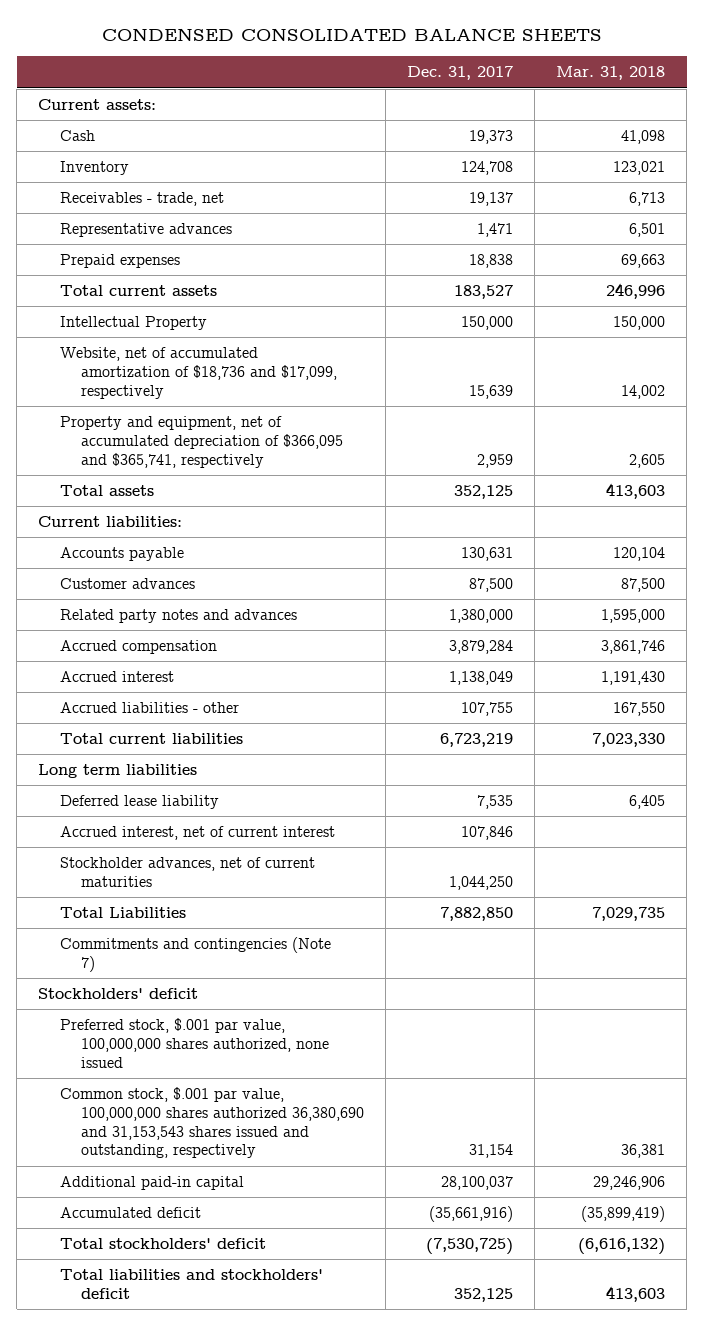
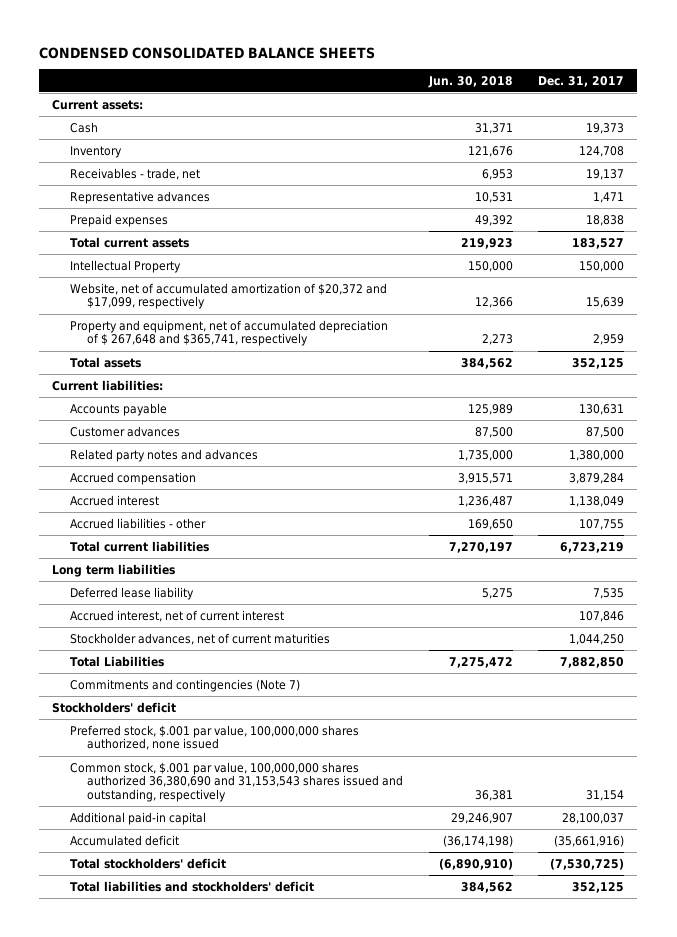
- | Dec. 31, 2017 | Mar. 31, 2018
+ | Jun. 30, 2018 | Dec. 31, 2017
- Website, net of accumulated amortization of $18,736 and $17,099, respectively | 15,639 | 14,002
- Property and equipment, net of accumulated depreciation of $366,095 and $365,741, respectively | 2,959 | 2,605
+ Website, net of accumulated amortization of $20,372 and $17,099, respectively | 12,366 | 15,639
+ Property and equipment, net of accumulated depreciation of $ 267,648 and $365,741, respectively | 2,273 | 2,959

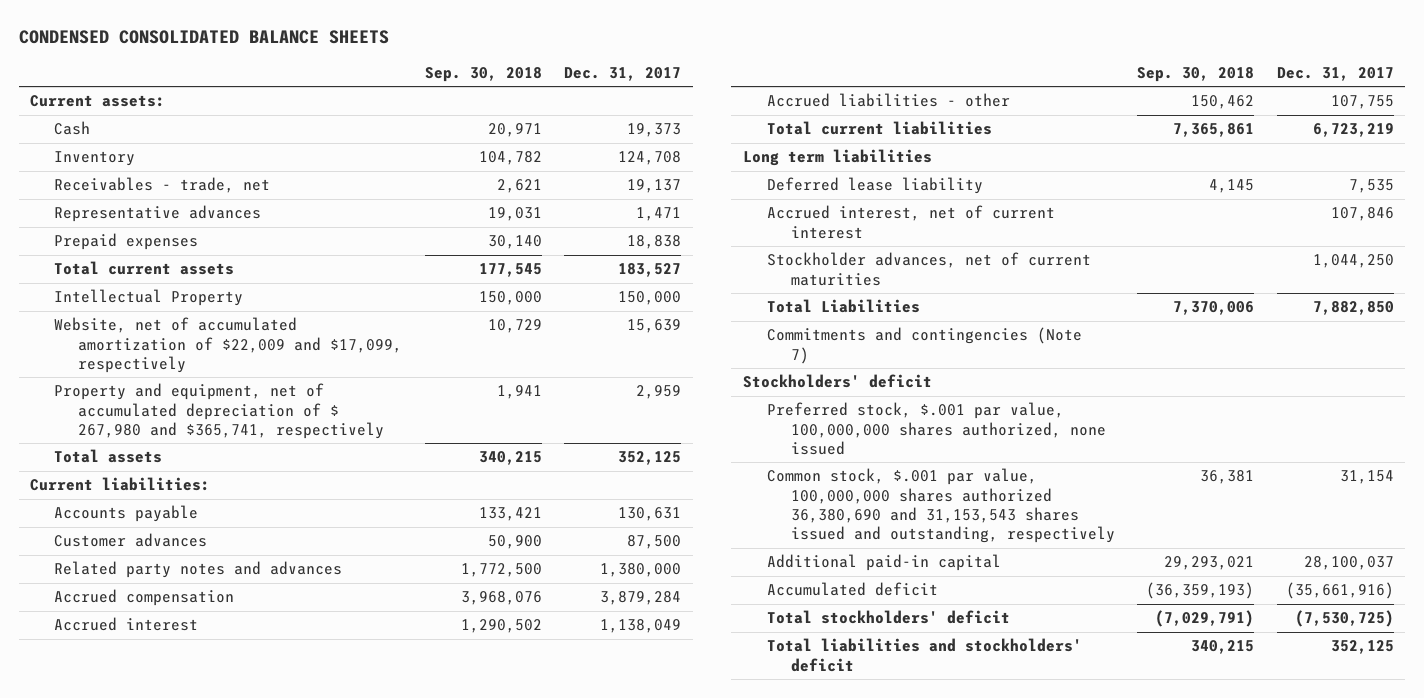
- | Jun. 30, 2018 | Dec. 31, 2017
+ | Sep. 30, 2018 | Dec. 31, 2017
- Website, net of accumulated amortization of $20,372 and $17,099, respectively | 12,366 | 15,639
- Property and equipment, net of accumulated depreciation of $ 267,648 and $365,741, respectively | 2,273 | 2,959
+ Website, net of accumulated amortization of $22,009 and $17,099, respectively | 10,729 | 15,639
+ Property and equipment, net of accumulated depreciation of $ 267,980 and $365,741, respectively | 1,941 | 2,959

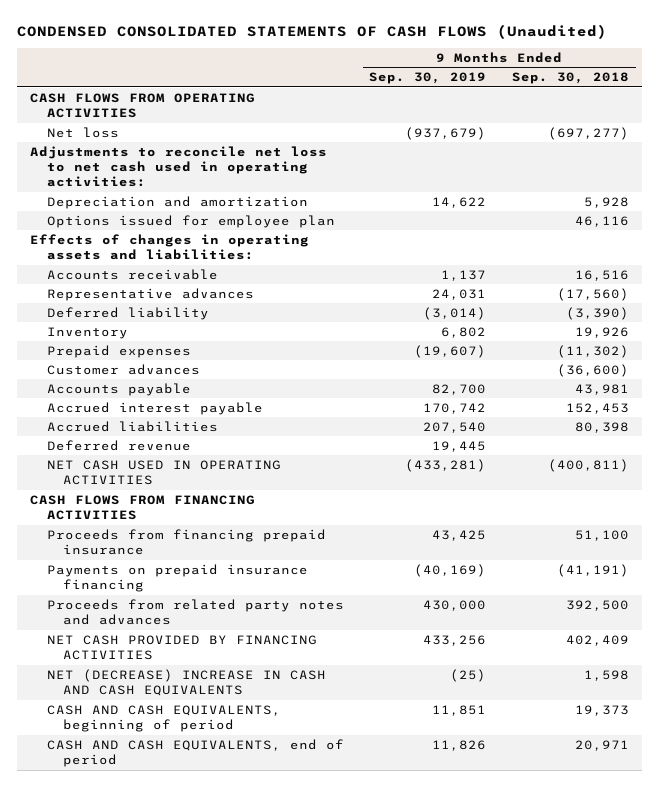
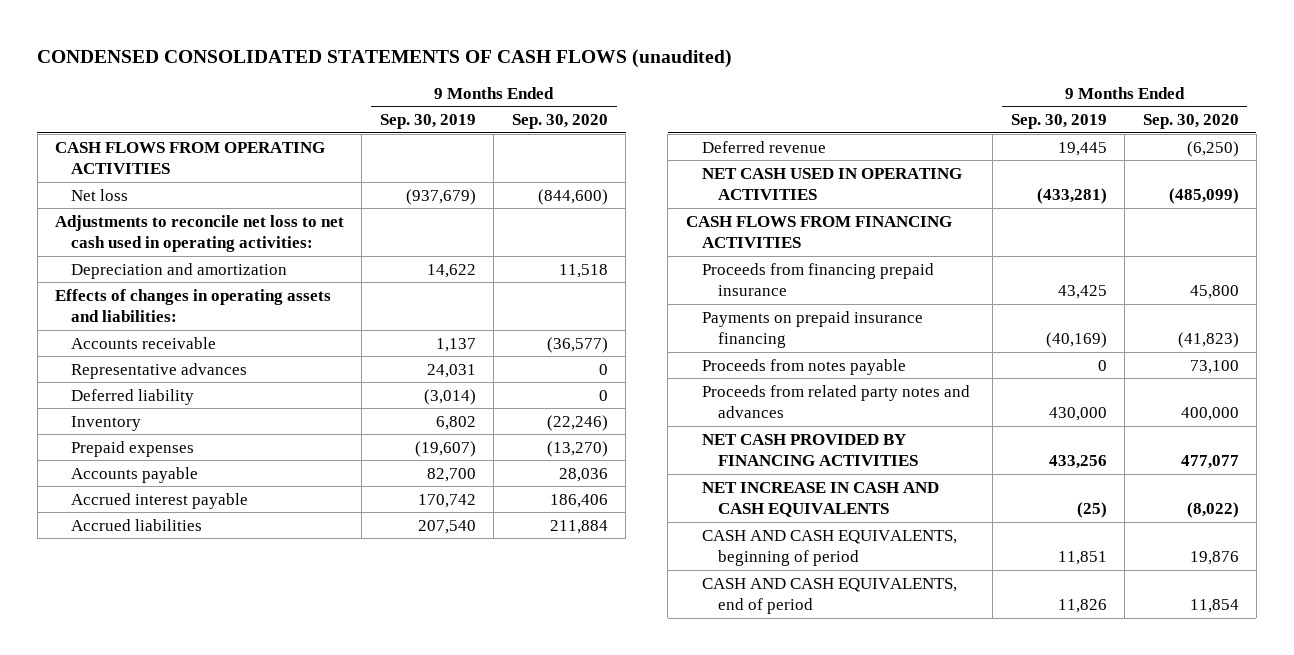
- CONDENSED CONSOLIDATED STATEMENTS OF CASH FLOWS (Unaudited)
+ CONDENSED CONSOLIDATED STATEMENTS OF CASH FLOWS (unaudited)
- | 9 Months Ended Sep. 30, 2019 | 9 Months Ended Sep. 30, 2018
+ | 9 Months Ended Sep. 30, 2019 | 9 Months Ended Sep. 30, 2020
- Options issued for employee plan | | 46,116
- Customer advances | | (36,600)
+ Proceeds from notes payable | 0 | 73,100
- NET (DECREASE) INCREASE IN CASH AND CASH EQUIVALENTS | (25) | 1,598
+ NET INCREASE IN CASH AND CASH EQUIVALENTS | (25) | (8,022)

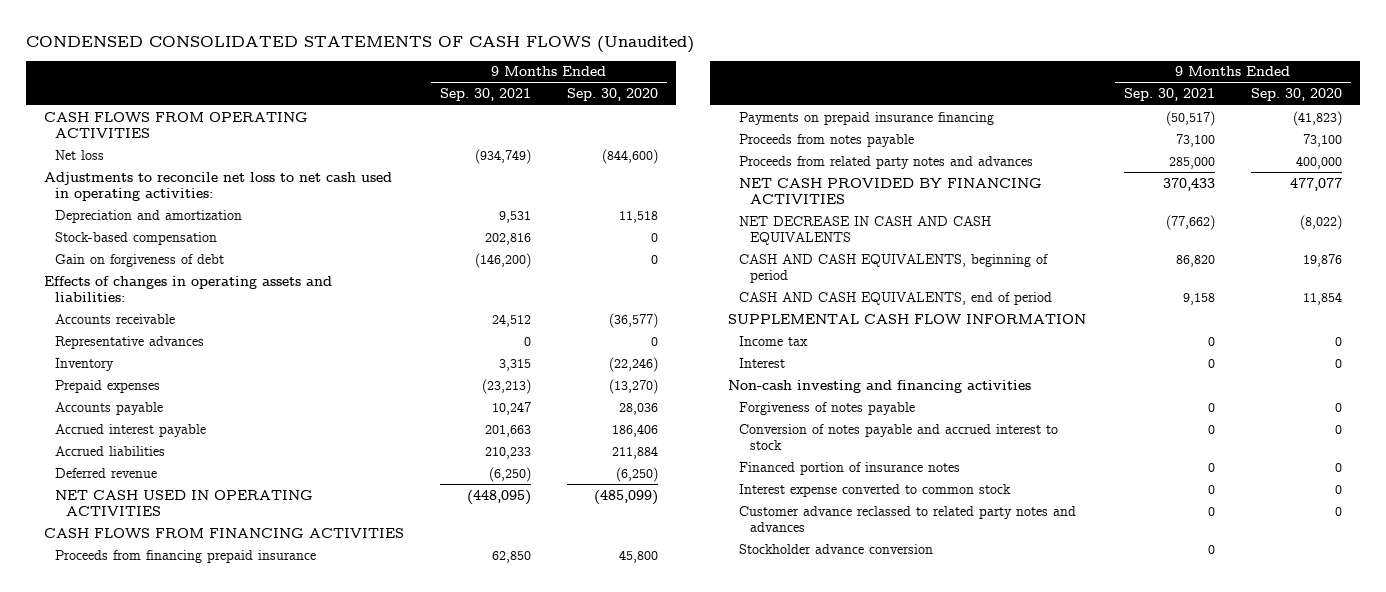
- CONDENSED CONSOLIDATED STATEMENTS OF CASH FLOWS (unaudited)
+ CONDENSED CONSOLIDATED STATEMENTS OF CASH FLOWS (Unaudited)
- | 9 Months Ended Sep. 30, 2019 | 9 Months Ended Sep. 30, 2020
+ | 9 Months Ended Sep. 30, 2021 | 9 Months Ended Sep. 30, 2020
+ Stock-based compensation | 202,816 | 0
+ Gain on forgiveness of debt | (146,200) | 0
- Deferred liability | (3,014) | 0
- NET INCREASE IN CASH AND CASH EQUIVALENTS | (25) | (8,022)
+ NET DECREASE IN CASH AND CASH EQUIVALENTS | (77,662) | (8,022)
+ SUPPLEMENTAL CASH FLOW INFORMATION
+ Income tax | 0 | 0
+ Interest | 0 | 0
+ Non-cash investing and financing activities
+ Forgiveness of notes payable | 0 | 0
+ Conversion of notes payable and accrued interest to stock | 0 | 0
+ Financed portion of insurance notes | 0 | 0
+ Interest expense converted to common stock | 0 | 0
+ Customer advance reclassed to related party notes and advances | 0 | 0
+ Stockholder advance conversion | 0 |

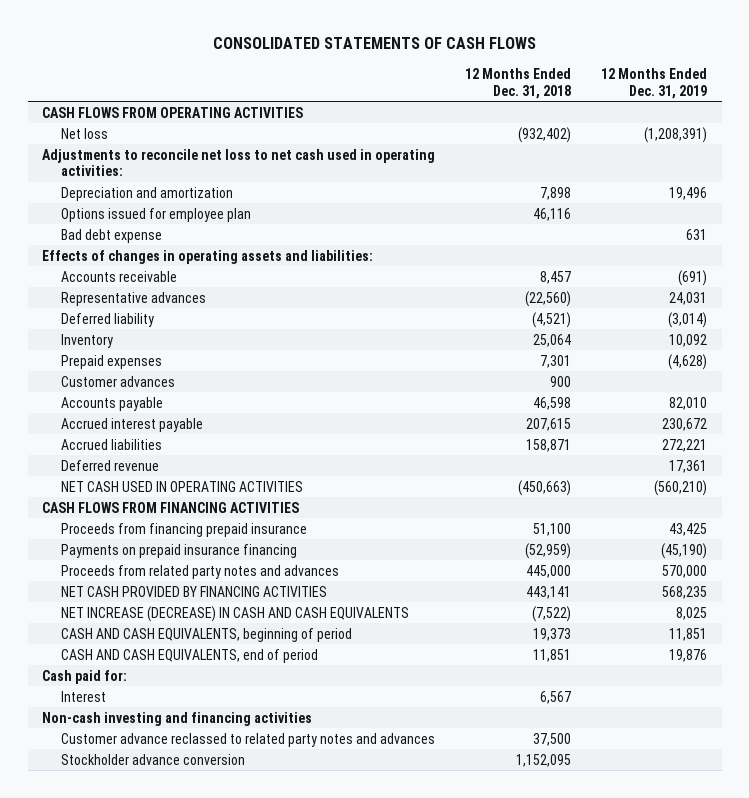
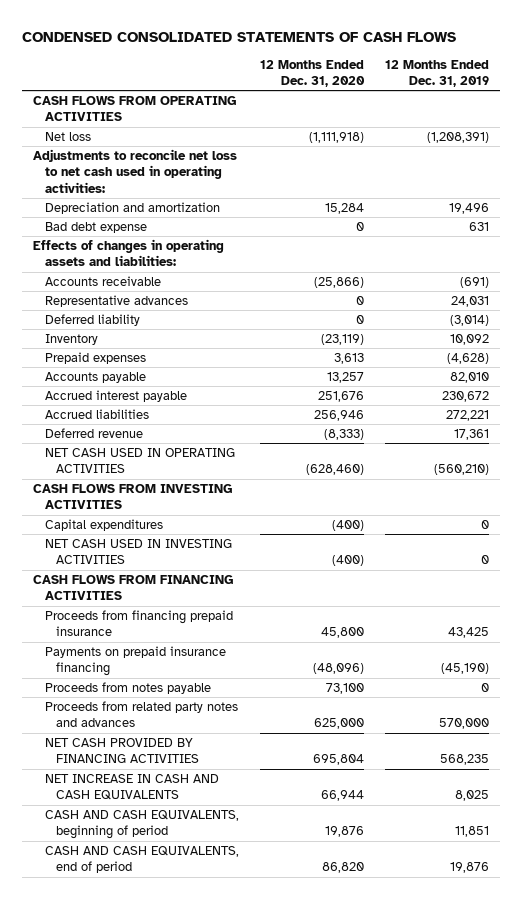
- CONSOLIDATED STATEMENTS OF CASH FLOWS
+ CONDENSED CONSOLIDATED STATEMENTS OF CASH FLOWS
- | 12 Months Ended Dec. 31, 2018 | 12 Months Ended Dec. 31, 2019
+ | 12 Months Ended Dec. 31, 2020 | 12 Months Ended Dec. 31, 2019
- Options issued for employee plan | 46,116 |
- Customer advances | 900 |
+ CASH FLOWS FROM INVESTING ACTIVITIES
+ Capital expenditures | (400) | 0
+ NET CASH USED IN INVESTING ACTIVITIES | (400) | 0
+ Proceeds from notes payable | 73,100 | 0
- NET INCREASE (DECREASE) IN CASH AND CASH EQUIVALENTS | (7,522) | 8,025
+ NET INCREASE IN CASH AND CASH EQUIVALENTS | 66,944 | 8,025
- Cash paid for:
- Interest | 6,567 |
- Non-cash investing and financing activities
- Customer advance reclassed to related party notes and advances | 37,500 |
- Stockholder advance conversion | 1,152,095 |

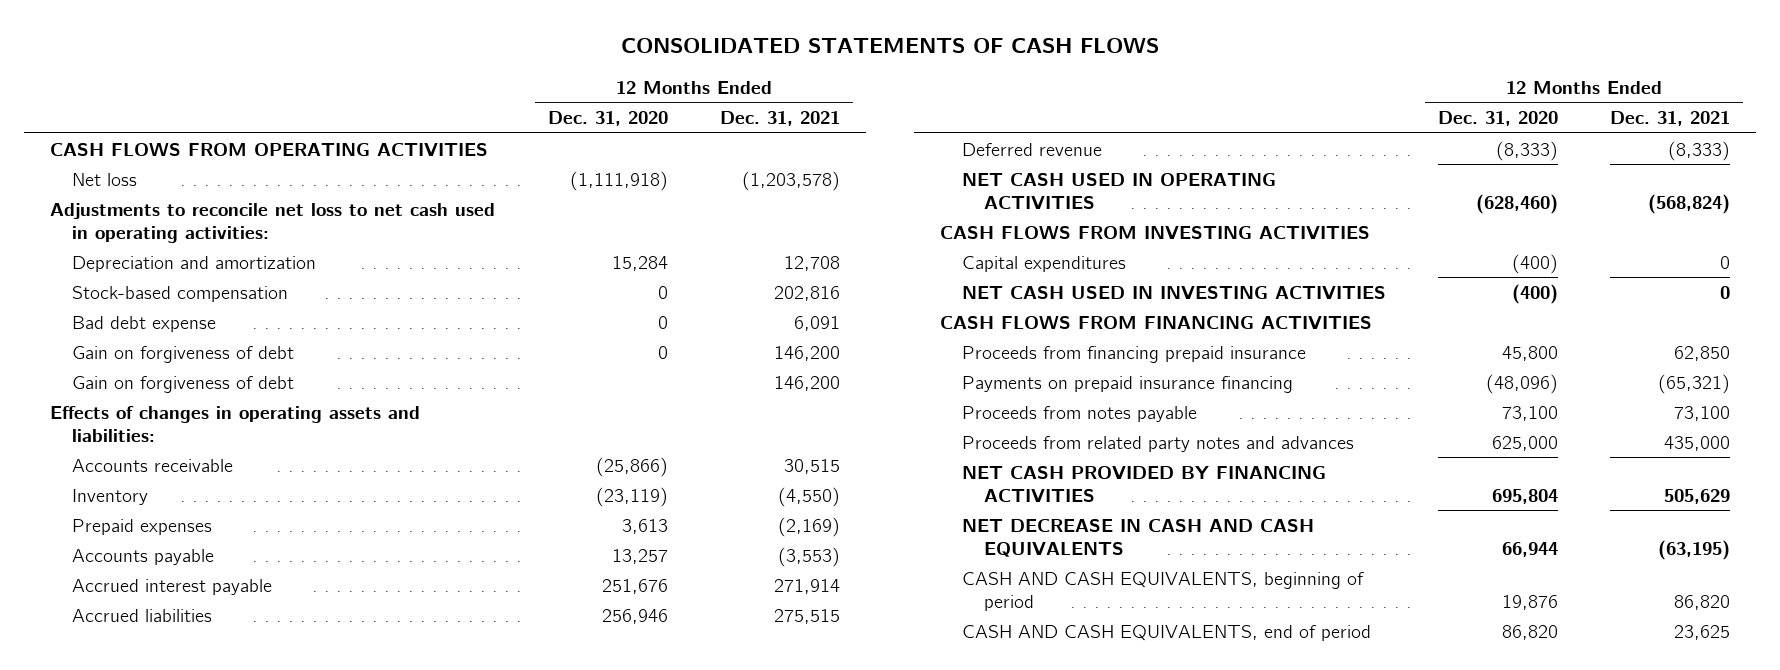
- CONDENSED CONSOLIDATED STATEMENTS OF CASH FLOWS
+ CONSOLIDATED STATEMENTS OF CASH FLOWS
- | 12 Months Ended Dec. 31, 2020 | 12 Months Ended Dec. 31, 2019
+ | 12 Months Ended Dec. 31, 2020 | 12 Months Ended Dec. 31, 2021
+ Stock-based compensation | 0 | 202,816
+ Gain on forgiveness of debt | 0 | 146,200
+ Gain on forgiveness of debt | | 146,200
- Representative advances | 0 | 24,031
- Deferred liability | 0 | (3,014)
- NET INCREASE IN CASH AND CASH EQUIVALENTS | 66,944 | 8,025
+ NET DECREASE IN CASH AND CASH EQUIVALENTS | 66,944 | (63,195)

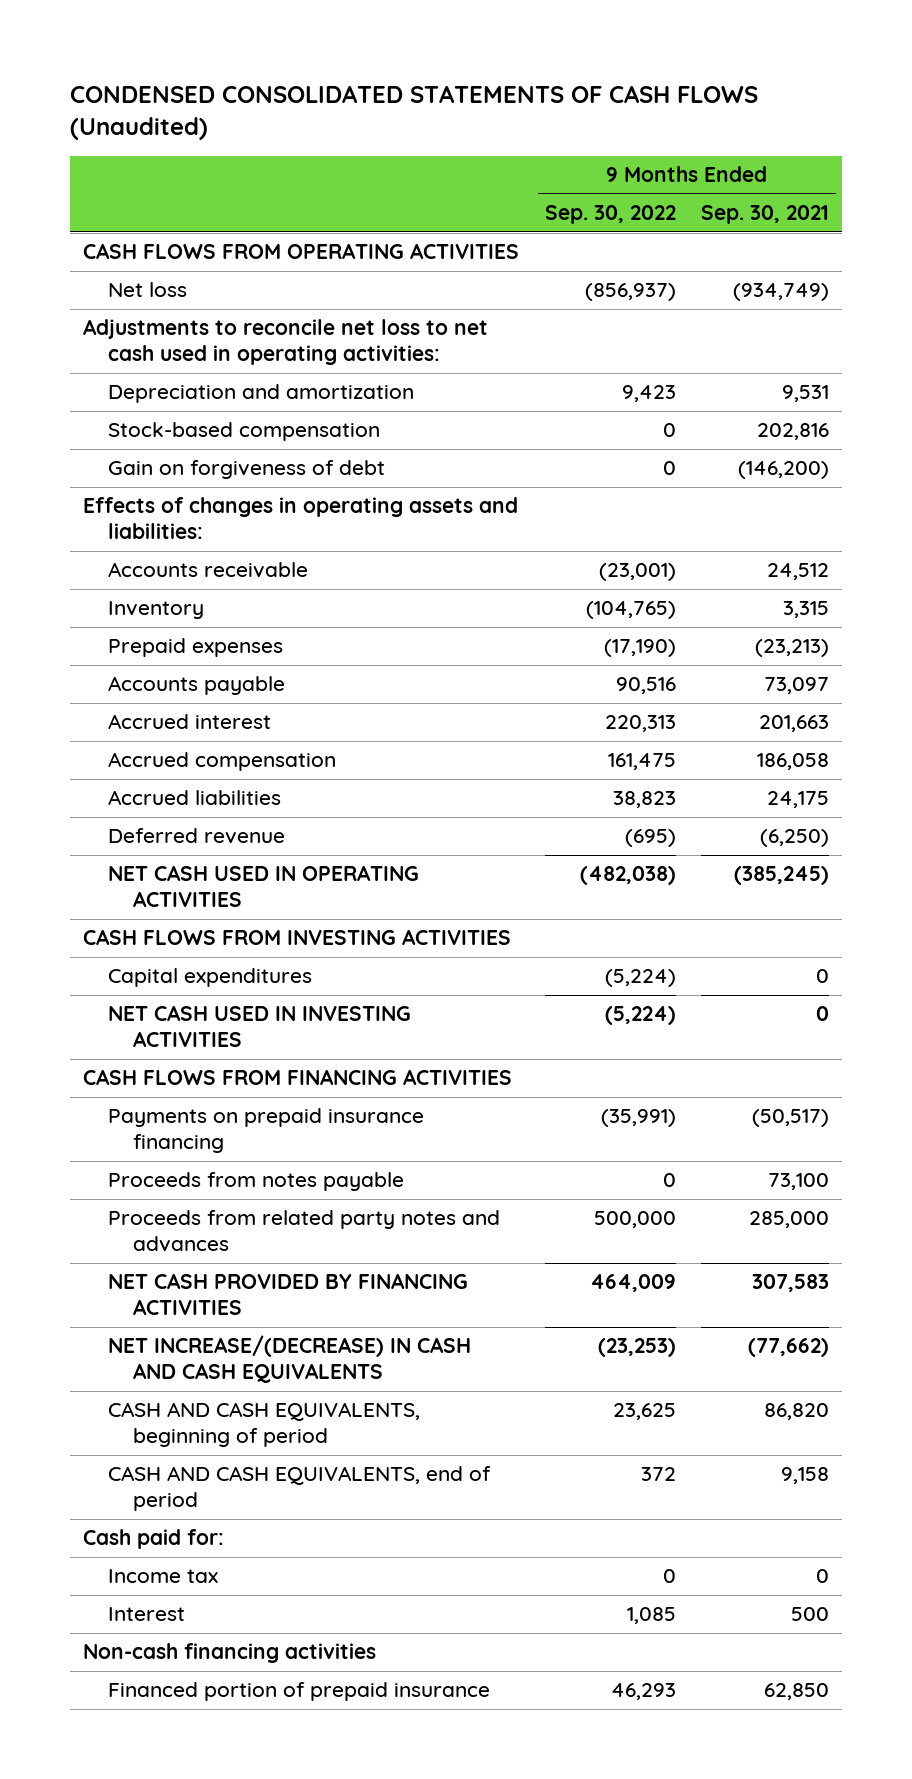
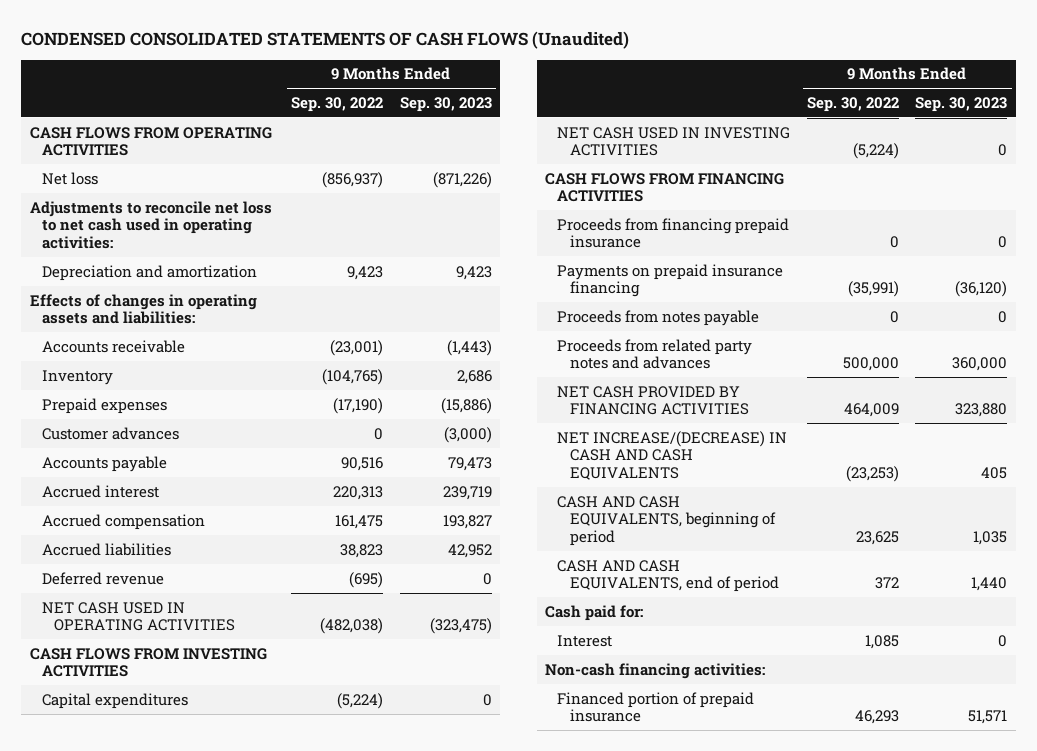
- | 9 Months Ended Sep. 30, 2022 | 9 Months Ended Sep. 30, 2021
+ | 9 Months Ended Sep. 30, 2022 | 9 Months Ended Sep. 30, 2023
- Stock-based compensation | 0 | 202,816
- Gain on forgiveness of debt | 0 | (146,200)
+ Customer advances | 0 | (3,000)
+ Proceeds from financing prepaid insurance | 0 | 0
- Income tax | 0 | 0
- Non-cash financing activities
+ Non-cash financing activities:

